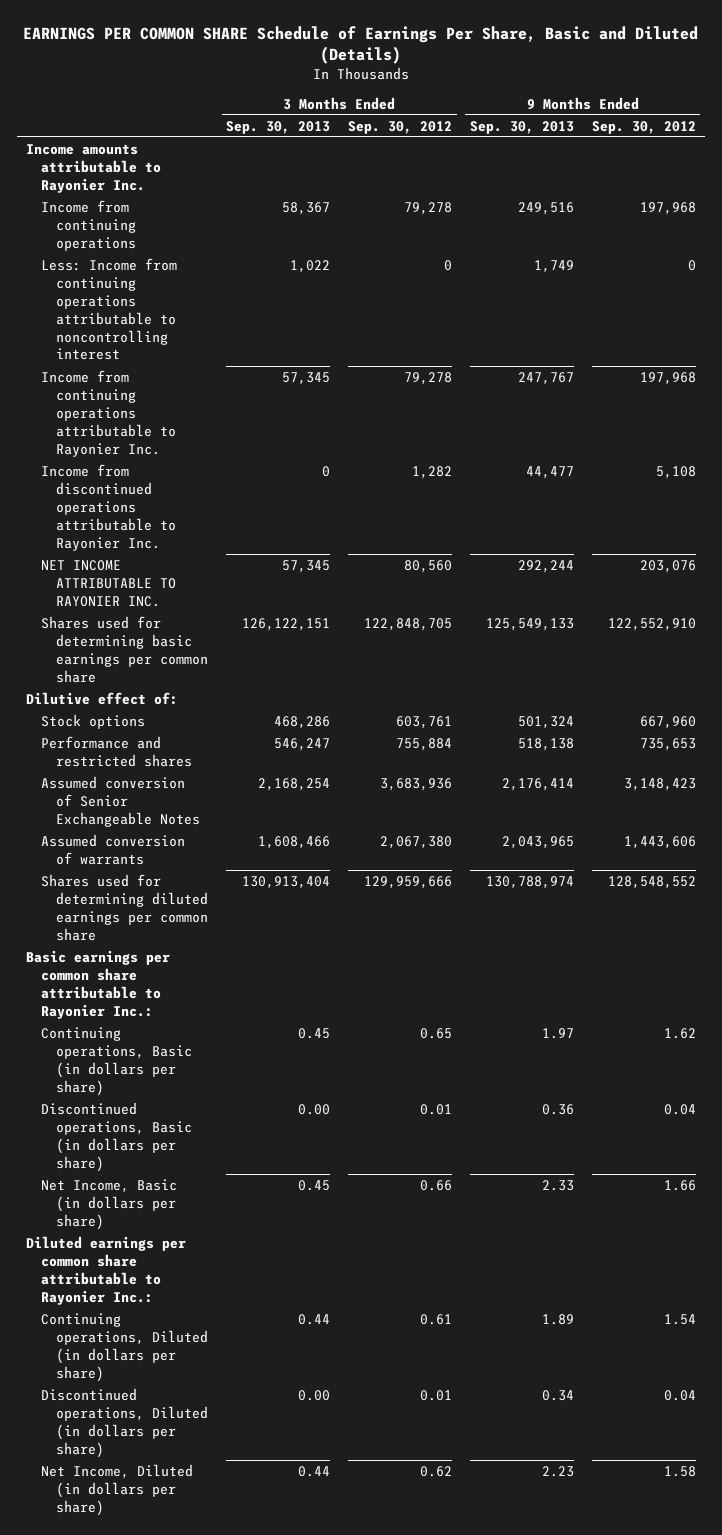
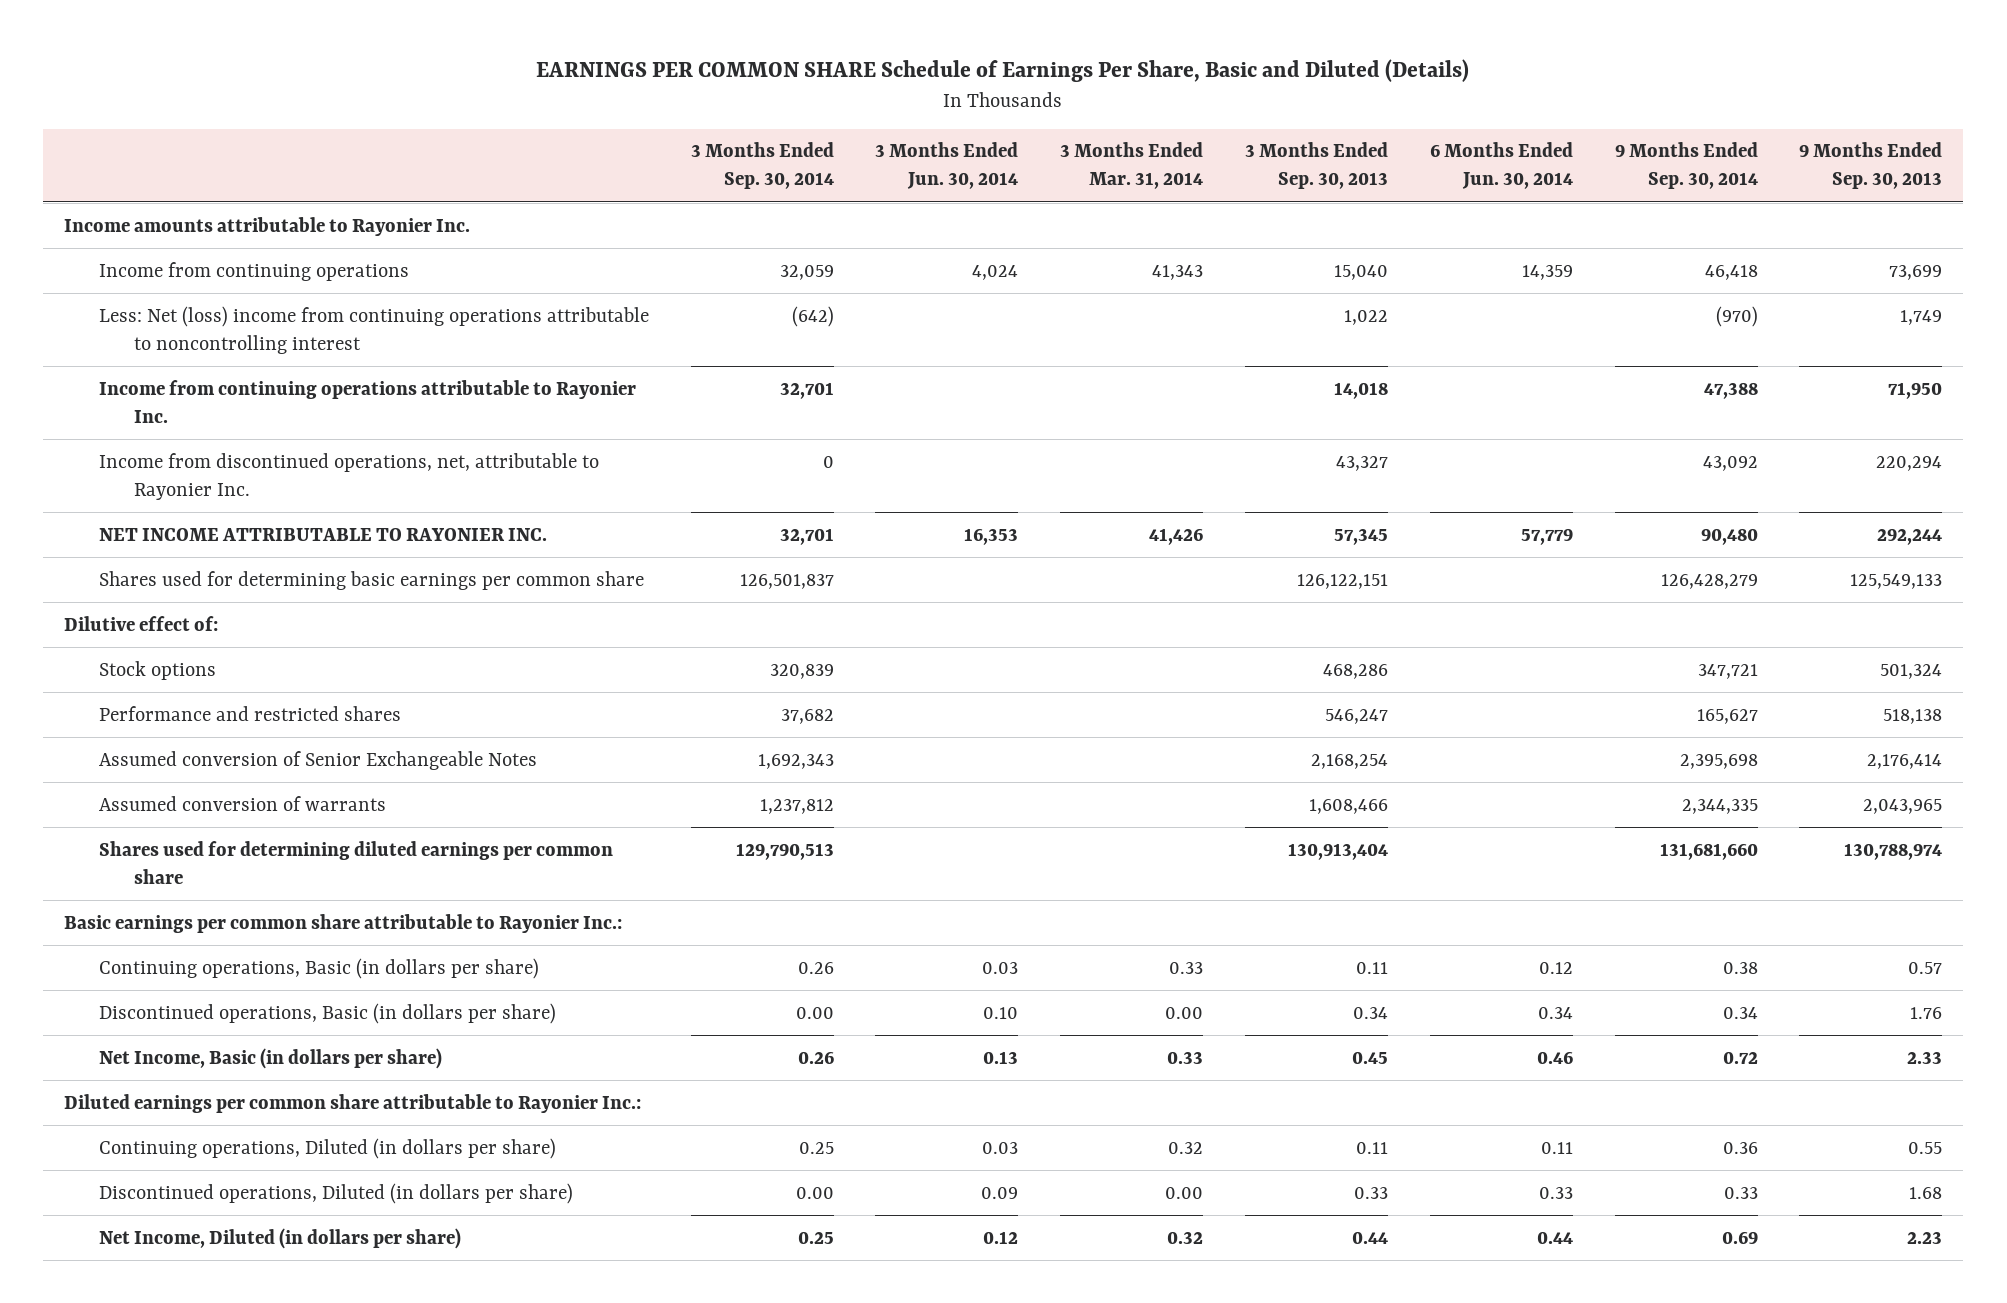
- | 3 Months Ended Sep. 30, 2013 | 3 Months Ended Sep. 30, 2012 | 9 Months Ended Sep. 30, 2013 | 9 Months Ended Sep. 30, 2012
+ | 3 Months Ended Sep. 30, 2014 | 3 Months Ended Jun. 30, 2014 | 3 Months Ended Mar. 31, 2014 | 3 Months Ended Sep. 30, 2013 | 6 Months Ended Jun. 30, 2014 | 9 Months Ended Sep. 30, 2014 | 9 Months Ended Sep. 30, 2013
- Income from continuing operations | 58,367 | 79,278 | 249,516 | 197,968
- Less: Income from continuing operations attributable to noncontrolling interest | 1,022 | 0 | 1,749 | 0
- Income from continuing operations attributable to Rayonier Inc. | 57,345 | 79,278 | 247,767 | 197,968
- Income from discontinued operations attributable to Rayonier Inc. | 0 | 1,282 | 44,477 | 5,108
+ Income from continuing operations | 32,059 | 4,024 | 41,343 | 15,040 | 14,359 | 46,418 | 73,699
+ Less: Net (loss) income from continuing operations attributable to noncontrolling interest | (642) | | | 1,022 | | (970) | 1,749
+ Income from continuing operations attributable to Rayonier Inc. | 32,701 | | | 14,018 | | 47,388 | 71,950
+ Income from discontinued operations, net, attributable to Rayonier Inc. | 0 | | | 43,327 | | 43,092 | 220,294
- Continuing operations, Basic (in dollars per share) | 0.45 | 0.65 | 1.97 | 1.62
- Discontinued operations, Basic (in dollars per share) | 0.00 | 0.01 | 0.36 | 0.04
+ Continuing operations, Basic (in dollars per share) | 0.26 | 0.03 | 0.33 | 0.11 | 0.12 | 0.38 | 0.57
+ Discontinued operations, Basic (in dollars per share) | 0.00 | 0.10 | 0.00 | 0.34 | 0.34 | 0.34 | 1.76
- Continuing operations, Diluted (in dollars per share) | 0.44 | 0.61 | 1.89 | 1.54
- Discontinued operations, Diluted (in dollars per share) | 0.00 | 0.01 | 0.34 | 0.04
+ Continuing operations, Diluted (in dollars per share) | 0.25 | 0.03 | 0.32 | 0.11 | 0.11 | 0.36 | 0.55
+ Discontinued operations, Diluted (in dollars per share) | 0.00 | 0.09 | 0.00 | 0.33 | 0.33 | 0.33 | 1.68

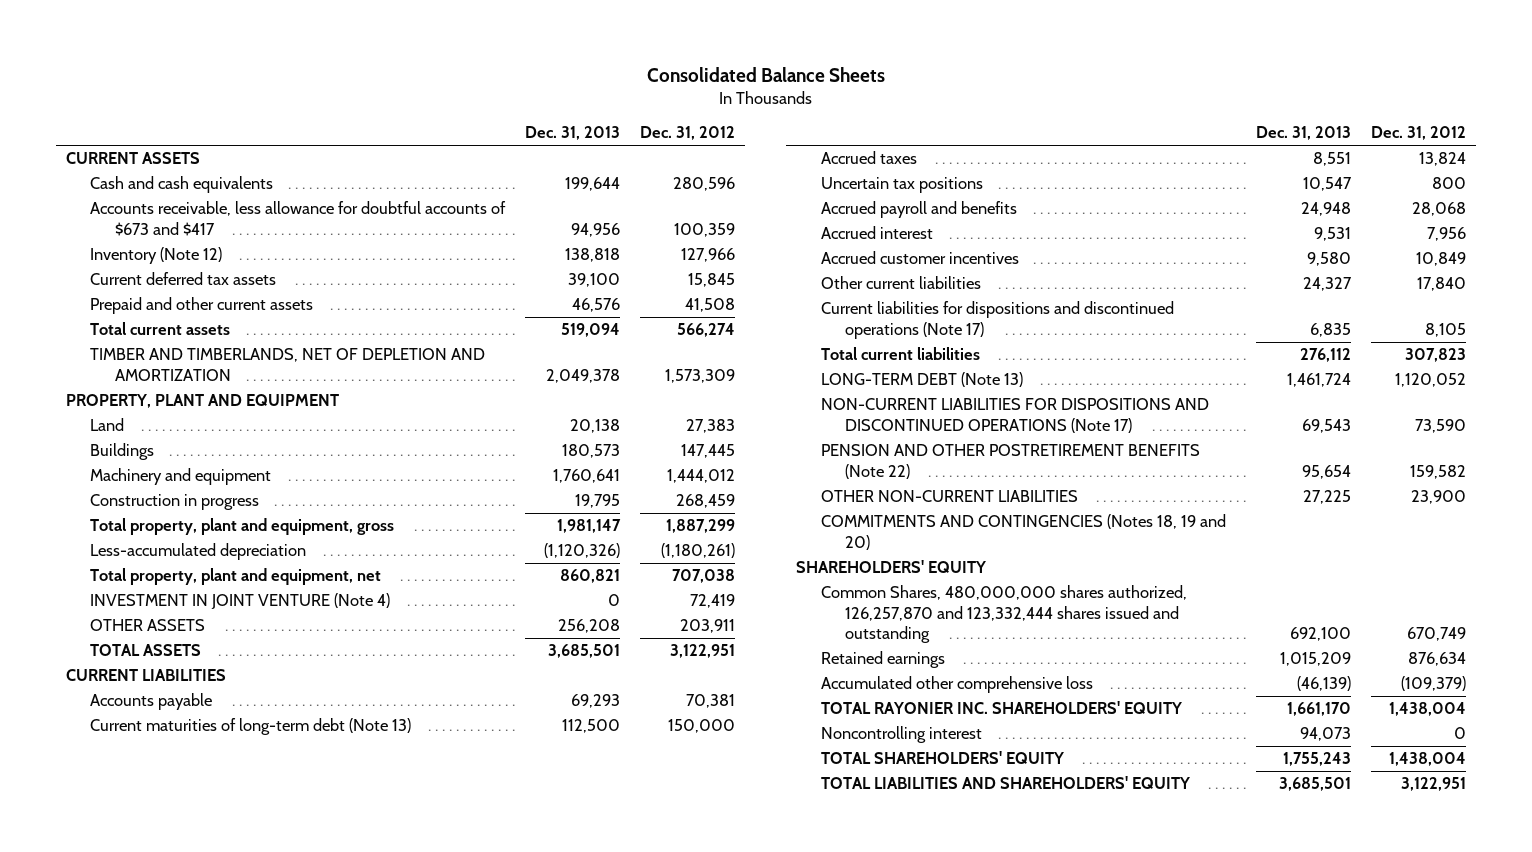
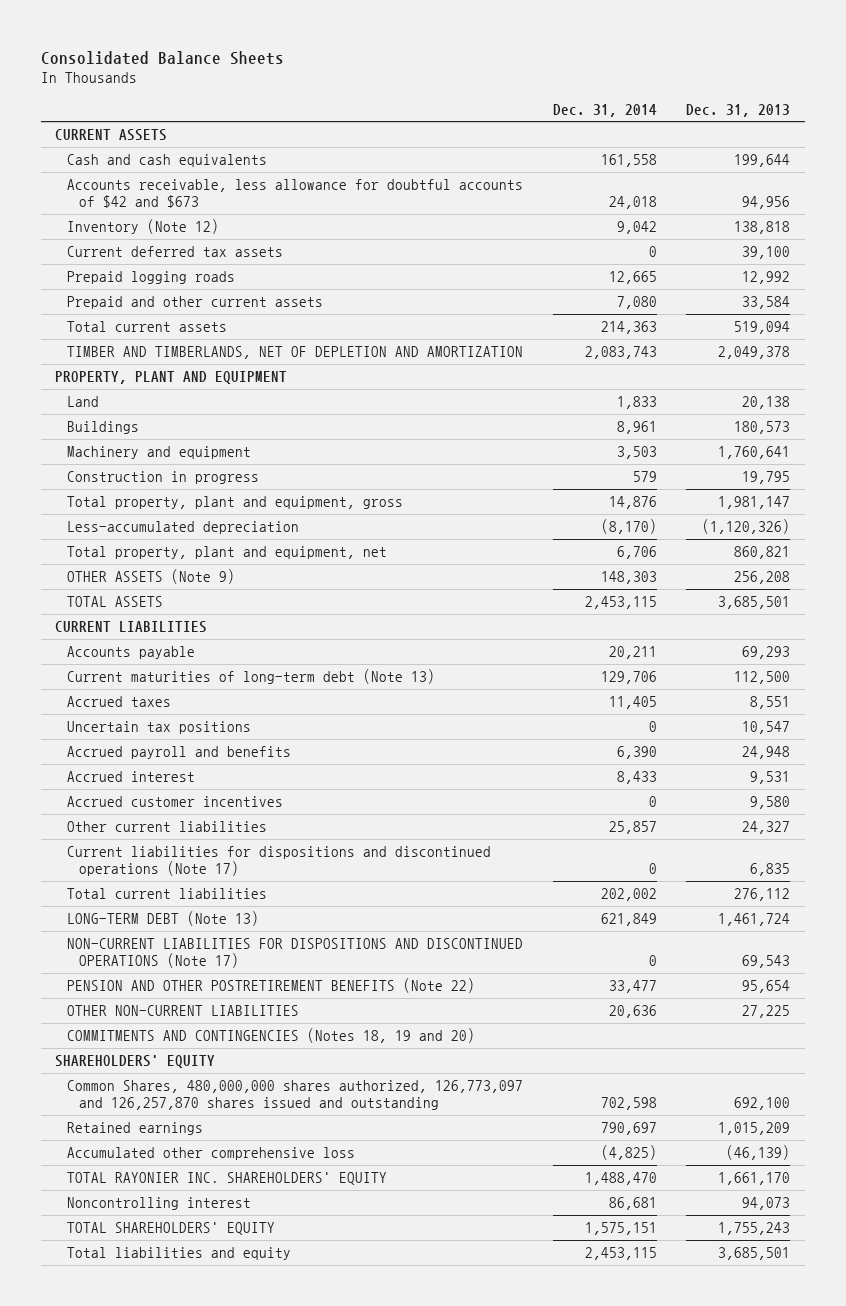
- | Dec. 31, 2013 | Dec. 31, 2012
+ | Dec. 31, 2014 | Dec. 31, 2013
- Accounts receivable, less allowance for doubtful accounts of $673 and $417 | 94,956 | 100,359
+ Accounts receivable, less allowance for doubtful accounts of $42 and $673 | 24,018 | 94,956
- Prepaid and other current assets | 46,576 | 41,508
+ Prepaid logging roads | 12,665 | 12,992
+ Prepaid and other current assets | 7,080 | 33,584
- INVESTMENT IN JOINT VENTURE (Note 4) | 0 | 72,419
- OTHER ASSETS | 256,208 | 203,911
+ OTHER ASSETS (Note 9) | 148,303 | 256,208
- Common Shares, 480,000,000 shares authorized, 126,257,870 and 123,332,444 shares issued and outstanding | 692,100 | 670,749
+ Common Shares, 480,000,000 shares authorized, 126,773,097 and 126,257,870 shares issued and outstanding | 702,598 | 692,100
- TOTAL LIABILITIES AND SHAREHOLDERS' EQUITY | 3,685,501 | 3,122,951
+ Total liabilities and equity | 2,453,115 | 3,685,501

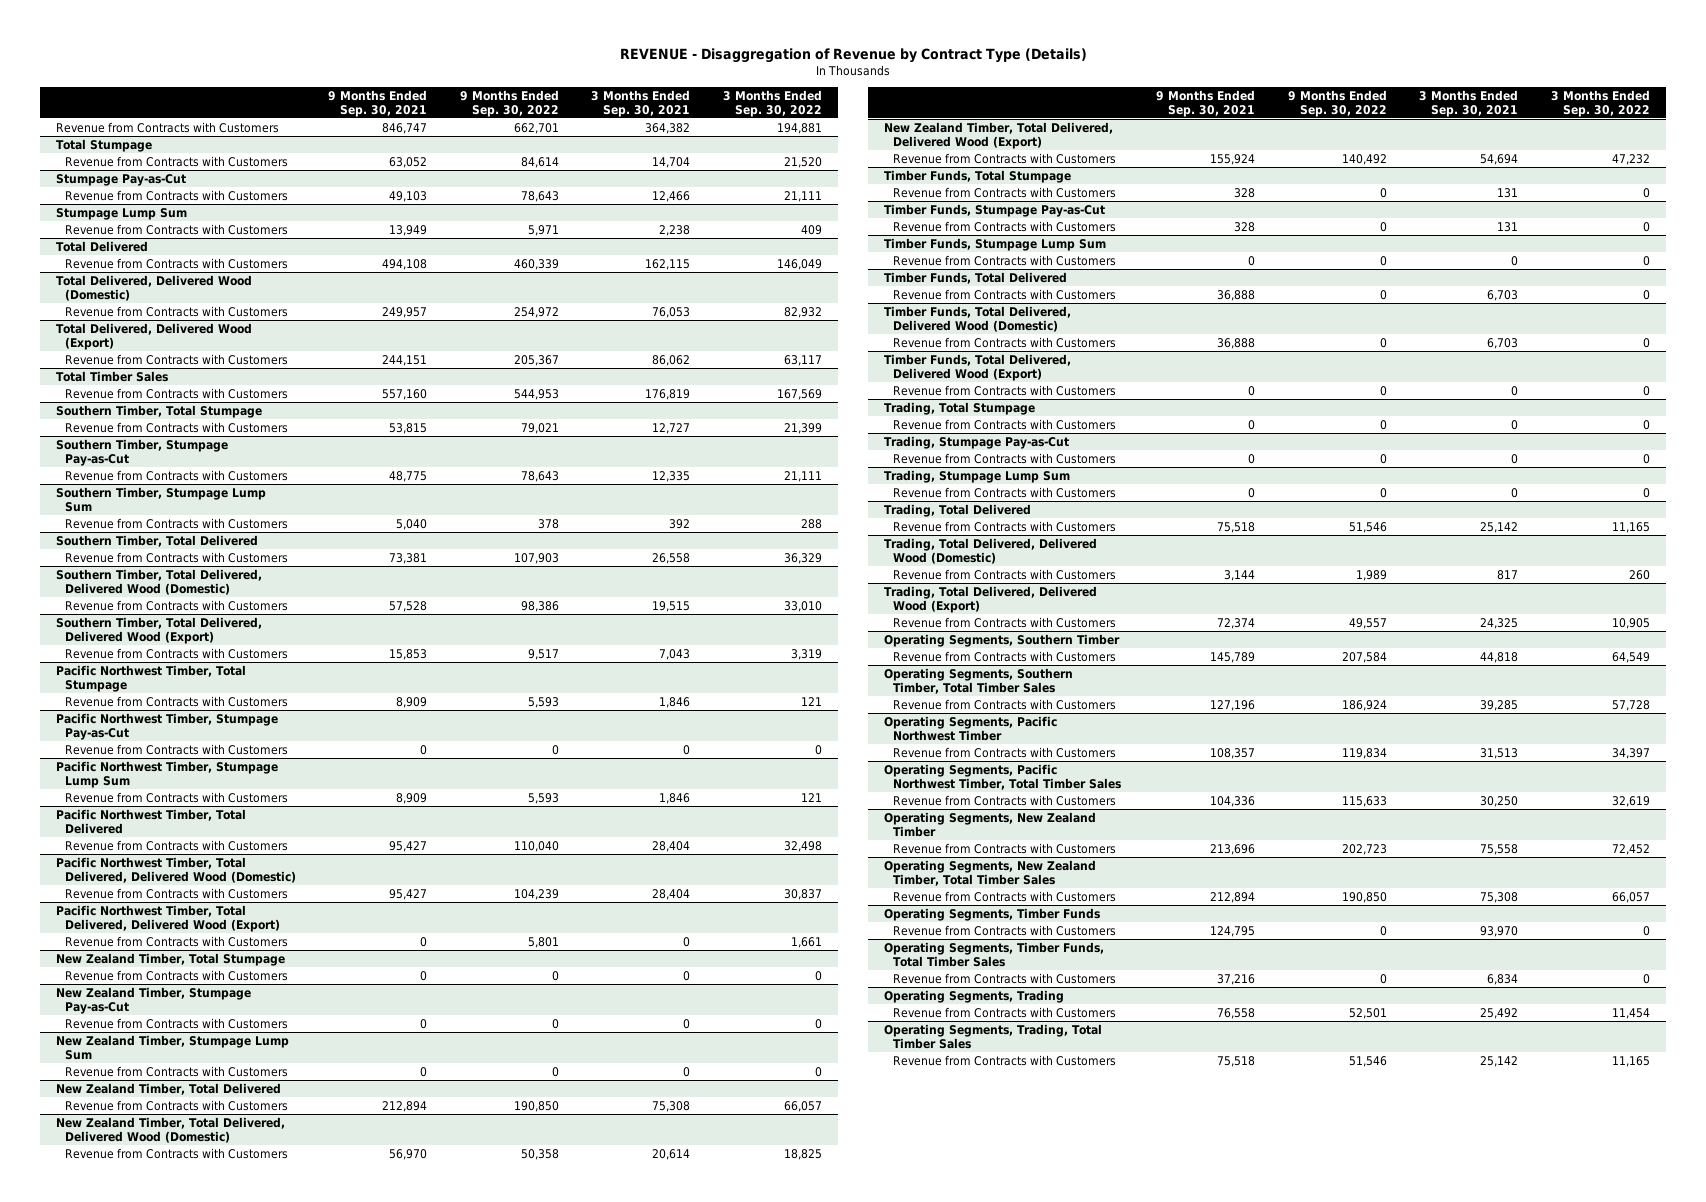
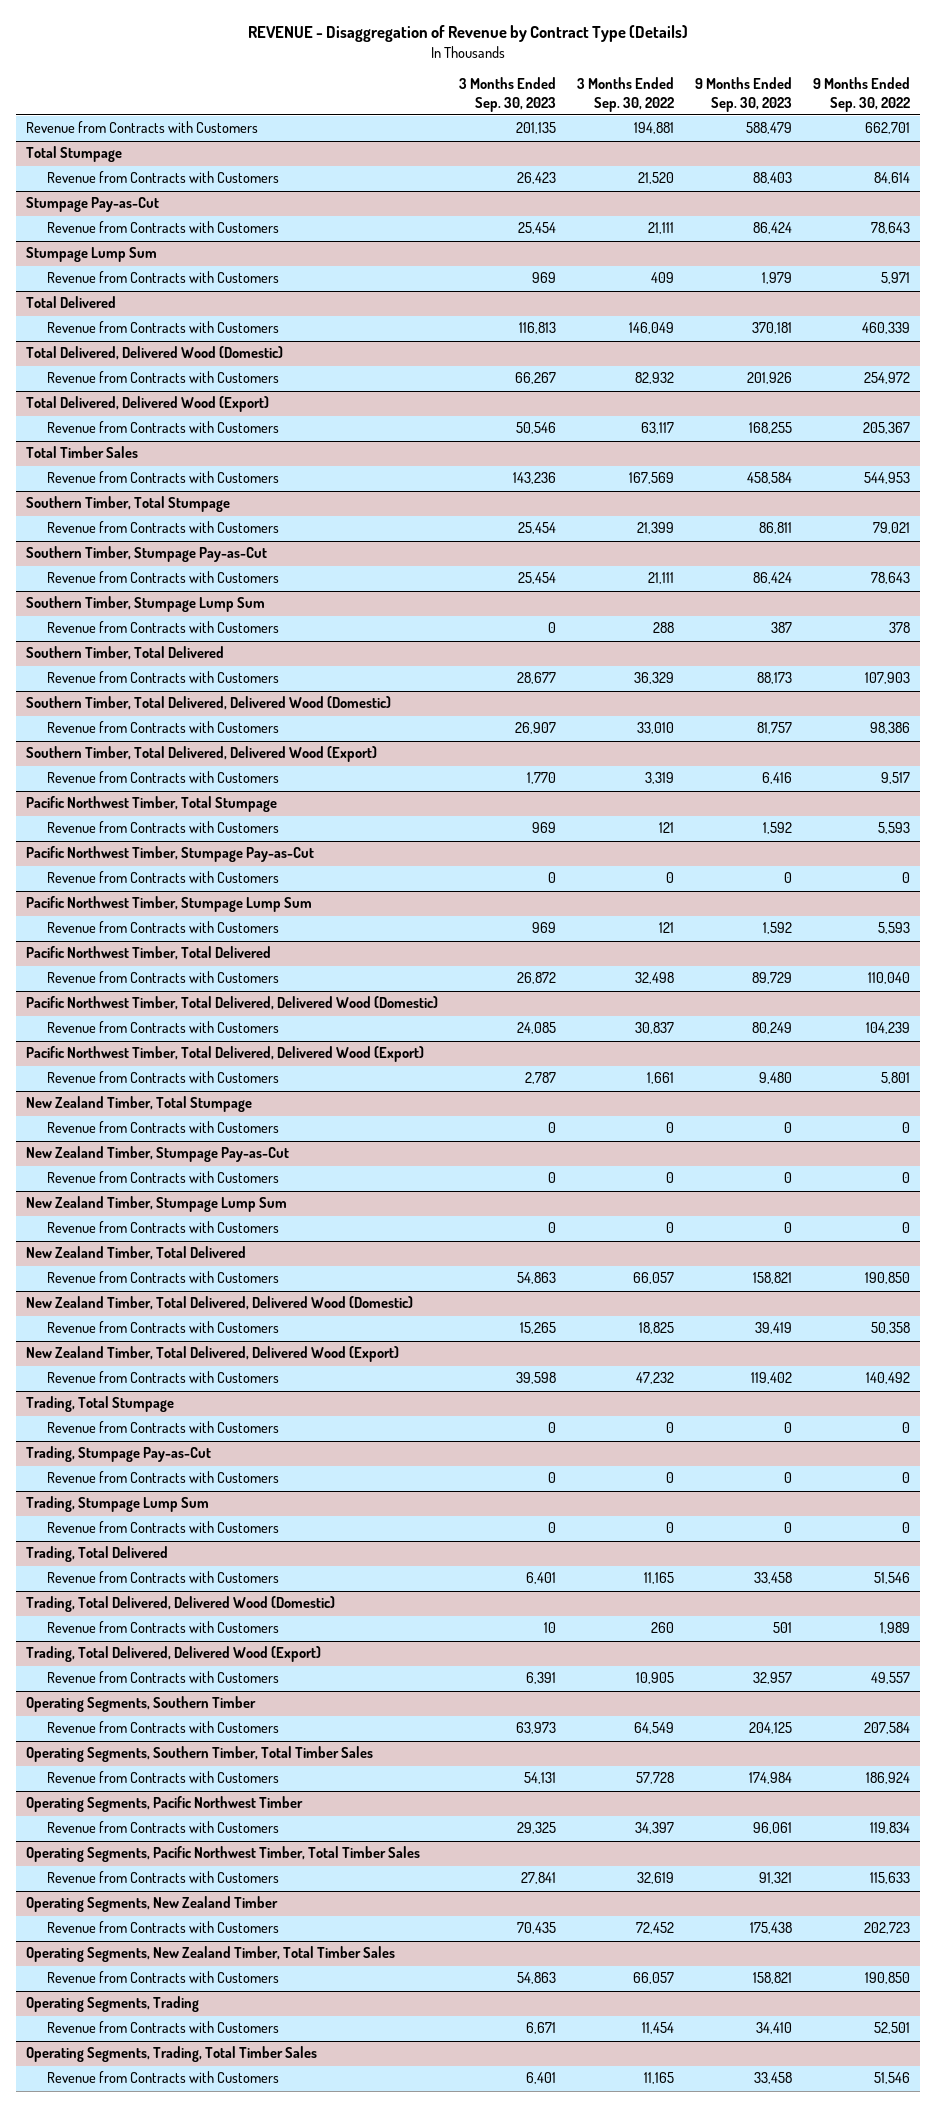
- | 9 Months Ended Sep. 30, 2021 | 9 Months Ended Sep. 30, 2022 | 3 Months Ended Sep. 30, 2021 | 3 Months Ended Sep. 30, 2022
+ | 3 Months Ended Sep. 30, 2023 | 3 Months Ended Sep. 30, 2022 | 9 Months Ended Sep. 30, 2023 | 9 Months Ended Sep. 30, 2022
- Timber Funds, Total Stumpage
- Revenue from Contracts with Customers | 328 | 0 | 131 | 0
- Timber Funds, Stumpage Pay-as-Cut
- Revenue from Contracts with Customers | 328 | 0 | 131 | 0
- Timber Funds, Stumpage Lump Sum
- Revenue from Contracts with Customers | 0 | 0 | 0 | 0
- Timber Funds, Total Delivered
- Revenue from Contracts with Customers | 36,888 | 0 | 6,703 | 0
- Timber Funds, Total Delivered, Delivered Wood (Domestic)
- Revenue from Contracts with Customers | 36,888 | 0 | 6,703 | 0
- Timber Funds, Total Delivered, Delivered Wood (Export)
- Revenue from Contracts with Customers | 0 | 0 | 0 | 0
- Operating Segments, Timber Funds
- Revenue from Contracts with Customers | 124,795 | 0 | 93,970 | 0
- Operating Segments, Timber Funds, Total Timber Sales
- Revenue from Contracts with Customers | 37,216 | 0 | 6,834 | 0

